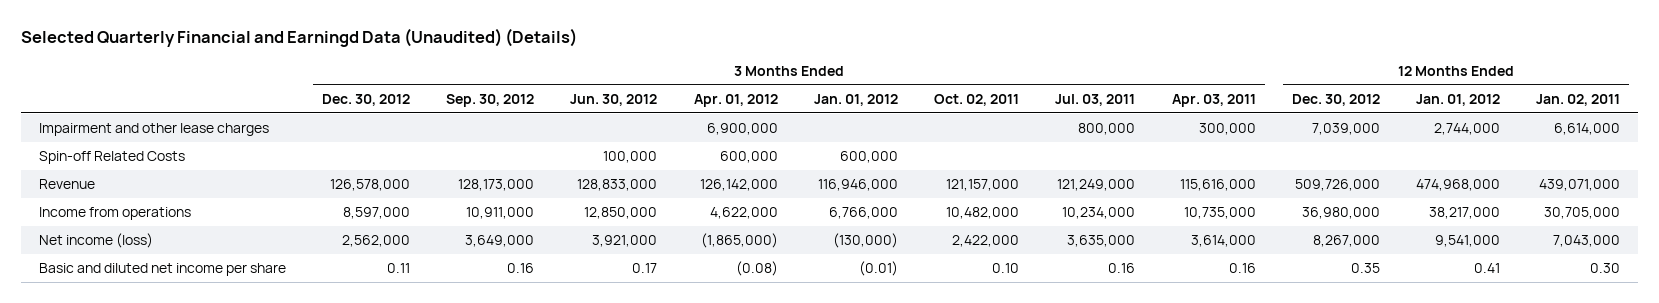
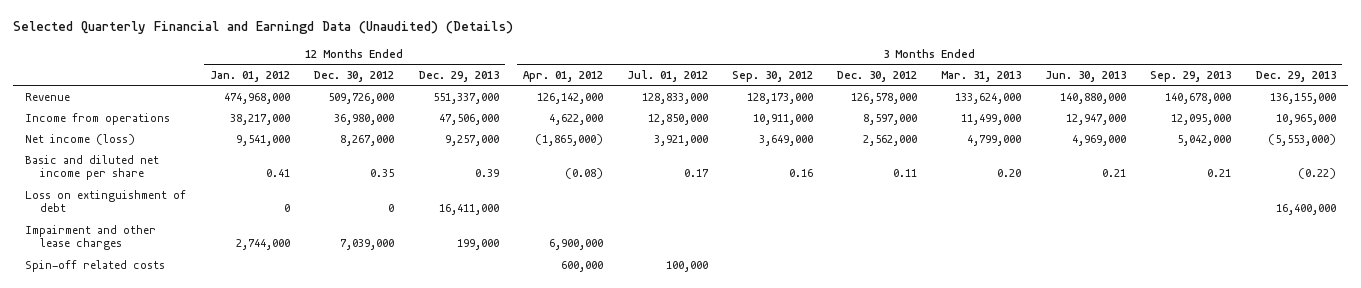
- | 3 Months Ended Dec. 30, 2012 | 3 Months Ended Sep. 30, 2012 | 3 Months Ended Jun. 30, 2012 | 3 Months Ended Apr. 01, 2012 | 3 Months Ended Jan. 01, 2012 | 3 Months Ended Oct. 02, 2011 | 3 Months Ended Jul. 03, 2011 | 3 Months Ended Apr. 03, 2011 | 12 Months Ended Dec. 30, 2012 | 12 Months Ended Jan. 01, 2012 | 12 Months Ended Jan. 02, 2011
+ | 12 Months Ended Jan. 01, 2012 | 12 Months Ended Dec. 30, 2012 | 12 Months Ended Dec. 29, 2013 | 3 Months Ended Apr. 01, 2012 | 3 Months Ended Jul. 01, 2012 | 3 Months Ended Sep. 30, 2012 | 3 Months Ended Dec. 30, 2012 | 3 Months Ended Mar. 31, 2013 | 3 Months Ended Jun. 30, 2013 | 3 Months Ended Sep. 29, 2013 | 3 Months Ended Dec. 29, 2013
- Spin-off Related Costs | | | 100,000 | 600,000 | 600,000 | | | | | |
+ Loss on extinguishment of debt | 0 | 0 | 16,411,000 | | | | | | | | 16,400,000
moved down: Impairment and other lease charges | 2,744,000 | 7,039,000 | 199,000 | 6,900,000 | | | | | | |
+ Spin-off related costs | | | | 600,000 | 100,000 | | | | | |

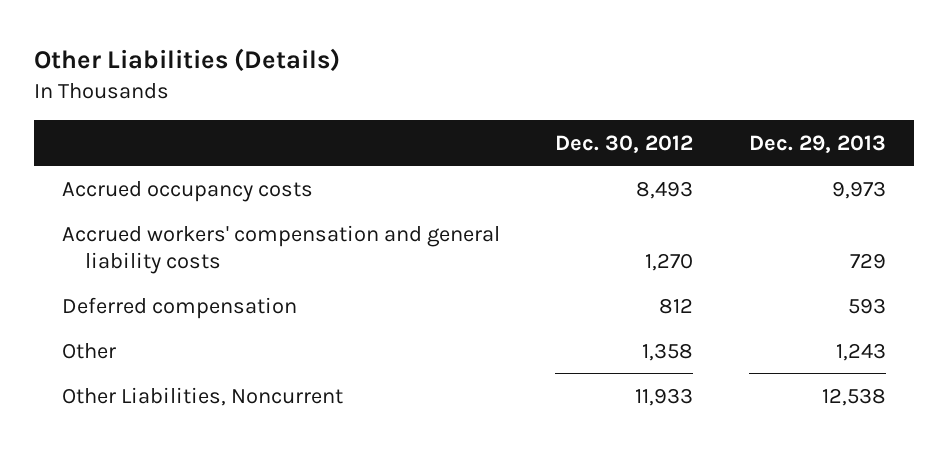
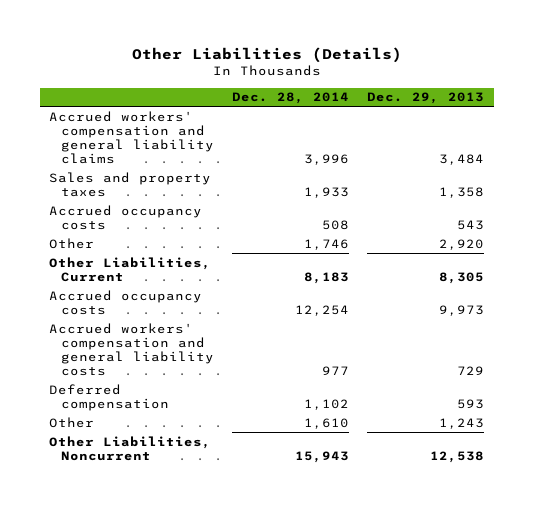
- | Dec. 30, 2012 | Dec. 29, 2013
+ | Dec. 28, 2014 | Dec. 29, 2013
+ Accrued workers' compensation and general liability claims | 3,996 | 3,484
+ Sales and property taxes | 1,933 | 1,358
+ Accrued occupancy costs | 508 | 543
+ Other | 1,746 | 2,920
+ Other Liabilities, Current | 8,183 | 8,305

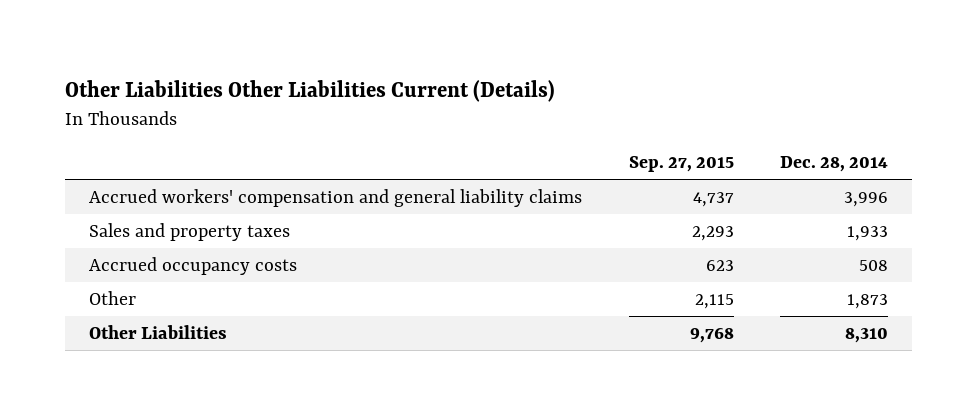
- Other Liabilities (Details)
+ Other Liabilities Other Liabilities Current (Details)
- | Dec. 28, 2014 | Dec. 29, 2013
+ | Sep. 27, 2015 | Dec. 28, 2014
- Other | 1,746 | 2,920
- Other Liabilities, Current | 8,183 | 8,305
- Accrued occupancy costs | 12,254 | 9,973
- Accrued workers' compensation and general liability costs | 977 | 729
- Deferred compensation | 1,102 | 593
- Other | 1,610 | 1,243
- Other Liabilities, Noncurrent | 15,943 | 12,538
+ Other | 2,115 | 1,873
+ Other Liabilities | 9,768 | 8,310

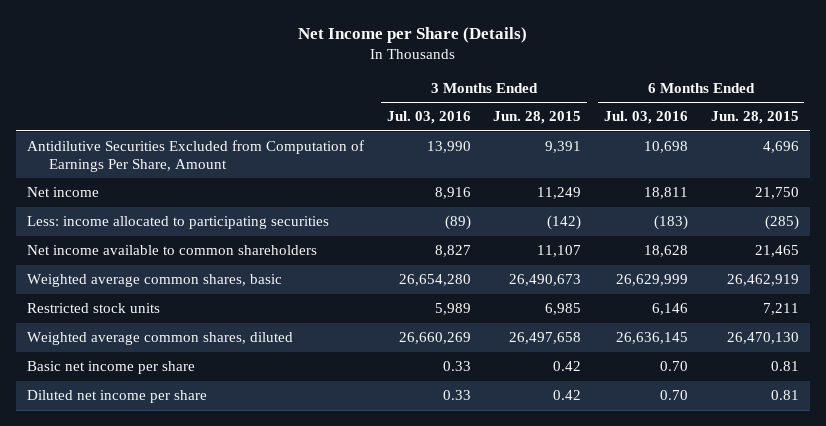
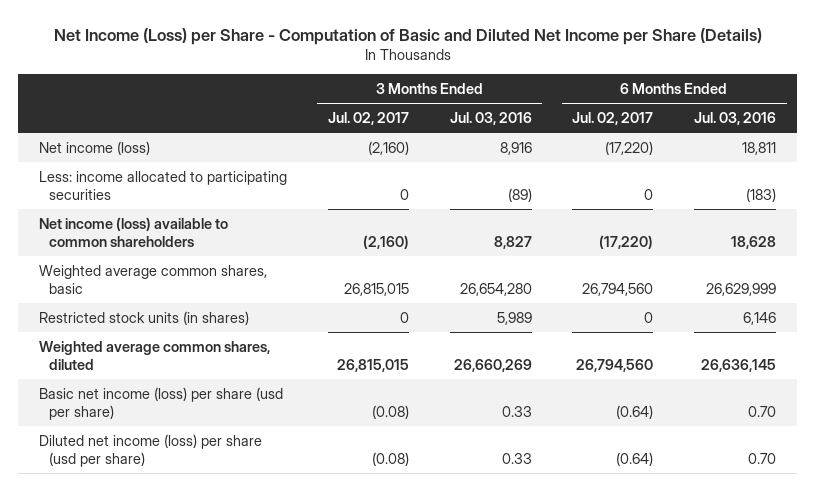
- Net Income per Share (Details)
+ Net Income (Loss) per Share - Computation of Basic and Diluted Net Income per Share (Details)
- | 3 Months Ended Jul. 03, 2016 | 3 Months Ended Jun. 28, 2015 | 6 Months Ended Jul. 03, 2016 | 6 Months Ended Jun. 28, 2015
+ | 3 Months Ended Jul. 02, 2017 | 3 Months Ended Jul. 03, 2016 | 6 Months Ended Jul. 02, 2017 | 6 Months Ended Jul. 03, 2016
- Antidilutive Securities Excluded from Computation of Earnings Per Share, Amount | 13,990 | 9,391 | 10,698 | 4,696
- Net income | 8,916 | 11,249 | 18,811 | 21,750
+ Net income (loss) | (2,160) | 8,916 | (17,220) | 18,811
- Net income available to common shareholders | 8,827 | 11,107 | 18,628 | 21,465
+ Net income (loss) available to common shareholders | (2,160) | 8,827 | (17,220) | 18,628
- Restricted stock units | 5,989 | 6,985 | 6,146 | 7,211
+ Restricted stock units (in shares) | 0 | 5,989 | 0 | 6,146
- Basic net income per share | 0.33 | 0.42 | 0.70 | 0.81
- Diluted net income per share | 0.33 | 0.42 | 0.70 | 0.81
+ Basic net income (loss) per share (usd per share) | (0.08) | 0.33 | (0.64) | 0.70
+ Diluted net income (loss) per share (usd per share) | (0.08) | 0.33 | (0.64) | 0.70

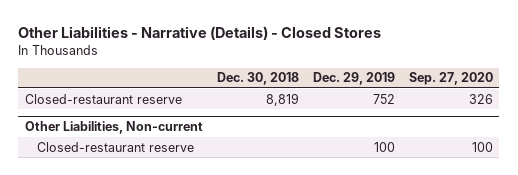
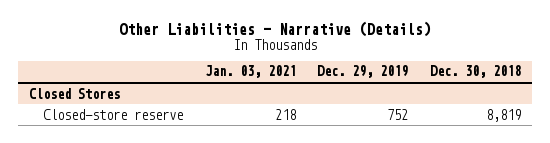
- Other Liabilities - Narrative (Details) - Closed Stores
+ Other Liabilities - Narrative (Details)
- | Dec. 30, 2018 | Dec. 29, 2019 | Sep. 27, 2020
+ | Jan. 03, 2021 | Dec. 29, 2019 | Dec. 30, 2018
- Closed-restaurant reserve | 8,819 | 752 | 326
- Other Liabilities, Non-current
- Closed-restaurant reserve | | 100 | 100
+ Closed Stores
+ Closed-store reserve | 218 | 752 | 8,819

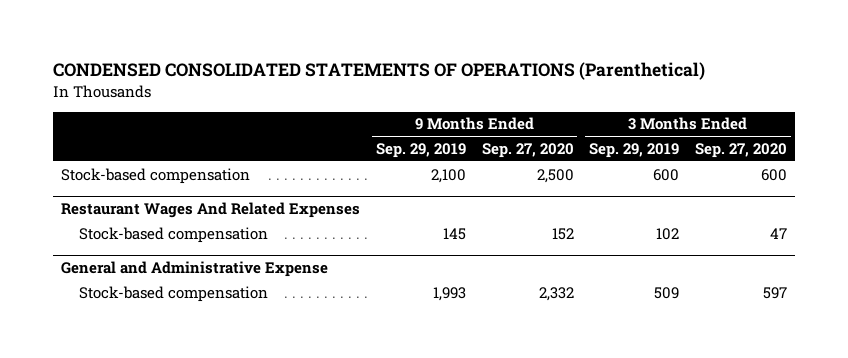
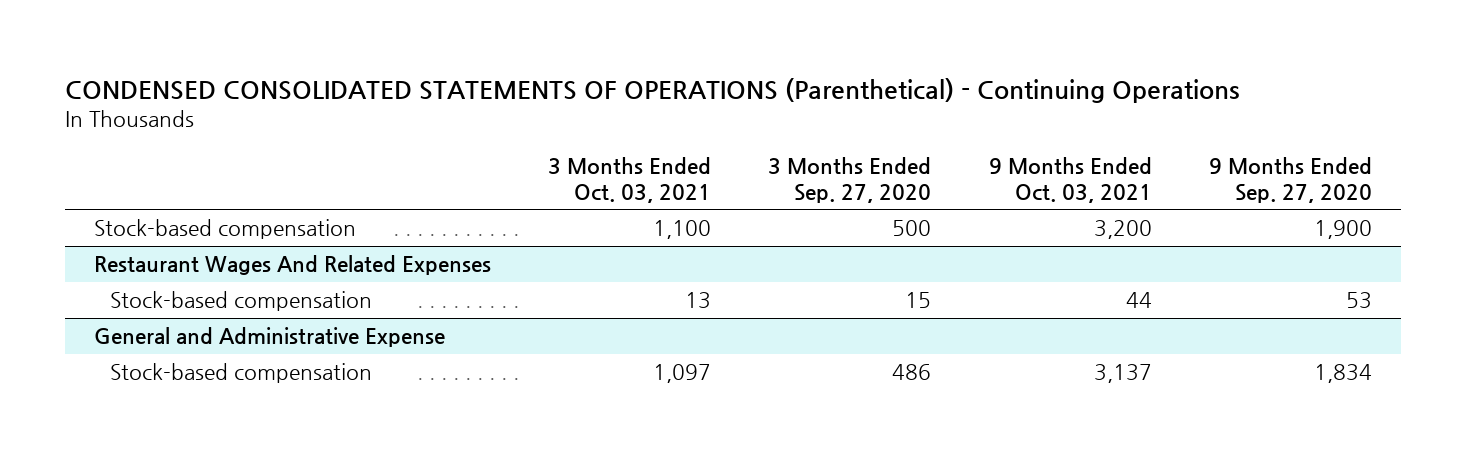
- CONDENSED CONSOLIDATED STATEMENTS OF OPERATIONS (Parenthetical)
+ CONDENSED CONSOLIDATED STATEMENTS OF OPERATIONS (Parenthetical) - Continuing Operations
- | 9 Months Ended Sep. 29, 2019 | 9 Months Ended Sep. 27, 2020 | 3 Months Ended Sep. 29, 2019 | 3 Months Ended Sep. 27, 2020
+ | 3 Months Ended Oct. 03, 2021 | 3 Months Ended Sep. 27, 2020 | 9 Months Ended Oct. 03, 2021 | 9 Months Ended Sep. 27, 2020
- Stock-based compensation | 2,100 | 2,500 | 600 | 600
+ Stock-based compensation | 1,100 | 500 | 3,200 | 1,900
@ Restaurant Wages And Related Expenses
- Stock-based compensation | 145 | 152 | 102 | 47
+ Stock-based compensation | 13 | 15 | 44 | 53
@ General and Administrative Expense
- Stock-based compensation | 1,993 | 2,332 | 509 | 597
+ Stock-based compensation | 1,097 | 486 | 3,137 | 1,834

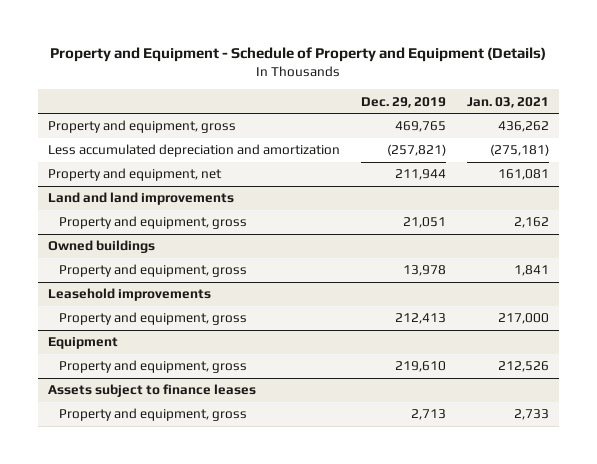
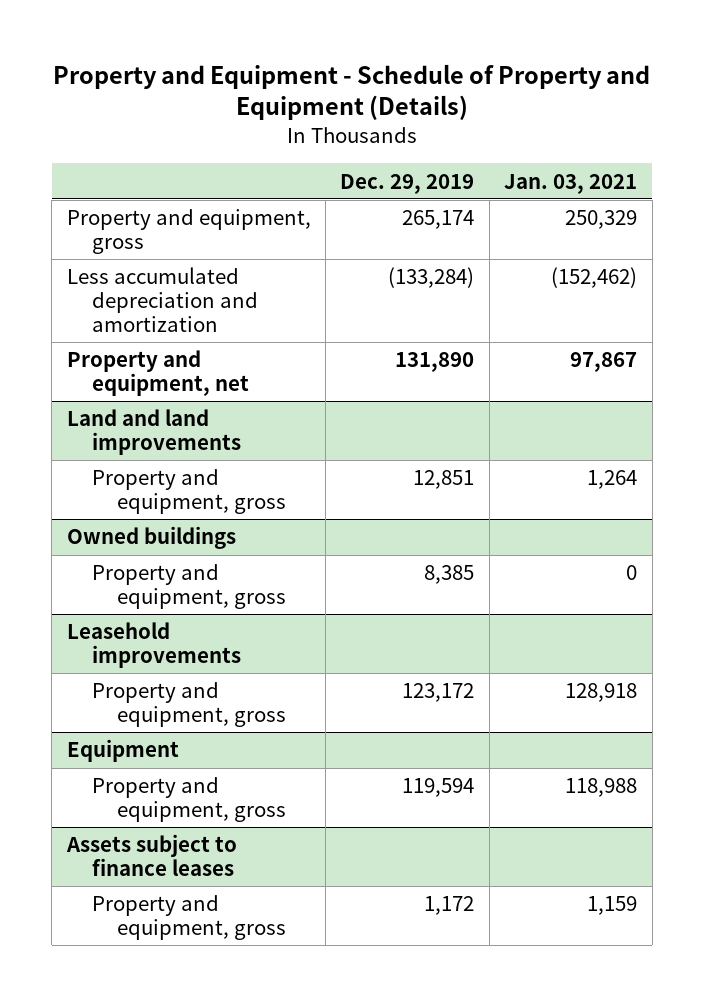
- Property and equipment, gross | 469,765 | 436,262
- Less accumulated depreciation and amortization | (257,821) | (275,181)
- Property and equipment, net | 211,944 | 161,081
+ Property and equipment, gross | 265,174 | 250,329
+ Less accumulated depreciation and amortization | (133,284) | (152,462)
+ Property and equipment, net | 131,890 | 97,867
@ Land and land improvements
- Property and equipment, gross | 21,051 | 2,162
+ Property and equipment, gross | 12,851 | 1,264
@ Owned buildings
- Property and equipment, gross | 13,978 | 1,841
+ Property and equipment, gross | 8,385 | 0
@ Leasehold improvements
- Property and equipment, gross | 212,413 | 217,000
+ Property and equipment, gross | 123,172 | 128,918
@ Equipment
- Property and equipment, gross | 219,610 | 212,526
+ Property and equipment, gross | 119,594 | 118,988
@ Assets subject to finance leases
- Property and equipment, gross | 2,713 | 2,733
+ Property and equipment, gross | 1,172 | 1,159

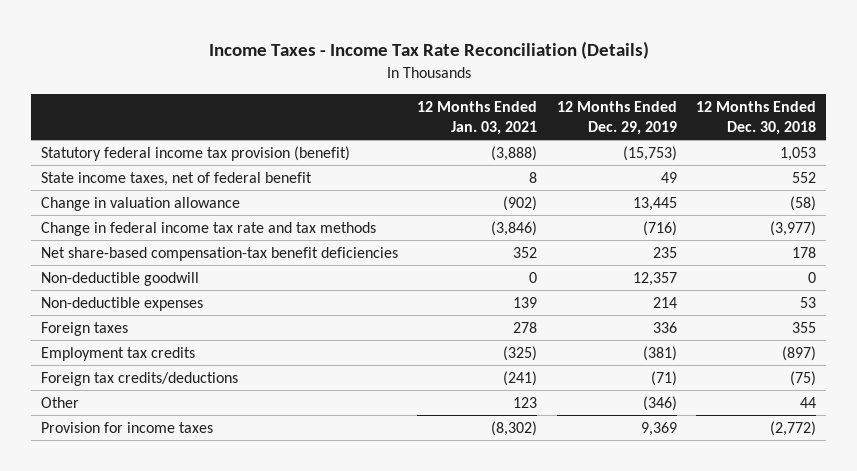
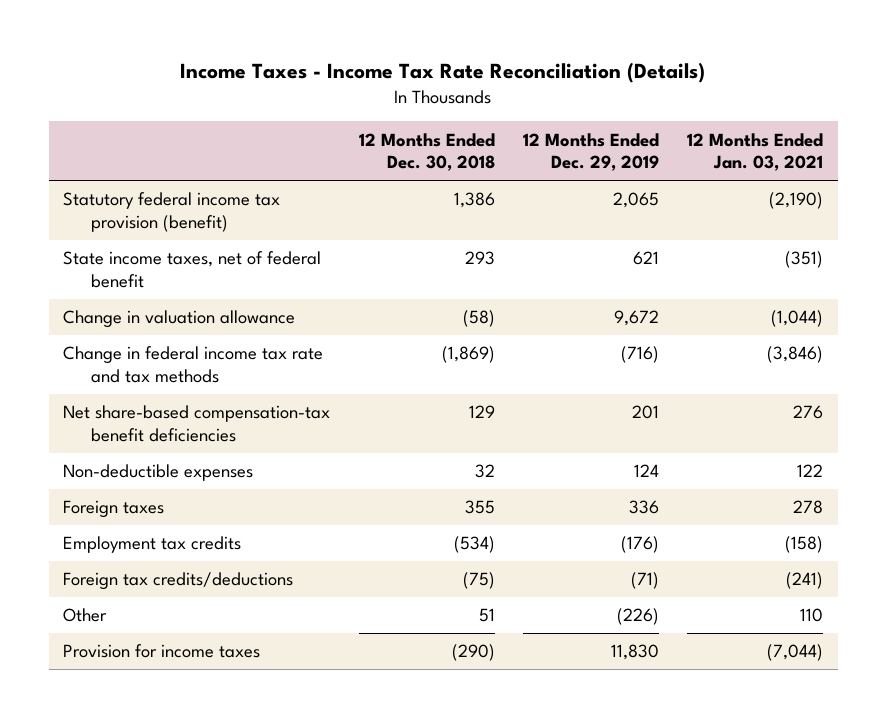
- | 12 Months Ended Jan. 03, 2021 | 12 Months Ended Dec. 29, 2019 | 12 Months Ended Dec. 30, 2018
+ | 12 Months Ended Dec. 30, 2018 | 12 Months Ended Dec. 29, 2019 | 12 Months Ended Jan. 03, 2021
- Statutory federal income tax provision (benefit) | (3,888) | (15,753) | 1,053
- State income taxes, net of federal benefit | 8 | 49 | 552
- Change in valuation allowance | (902) | 13,445 | (58)
- Change in federal income tax rate and tax methods | (3,846) | (716) | (3,977)
- Net share-based compensation-tax benefit deficiencies | 352 | 235 | 178
- Non-deductible goodwill | 0 | 12,357 | 0
- Non-deductible expenses | 139 | 214 | 53
+ Statutory federal income tax provision (benefit) | 1,386 | 2,065 | (2,190)
+ State income taxes, net of federal benefit | 293 | 621 | (351)
+ Change in valuation allowance | (58) | 9,672 | (1,044)
+ Change in federal income tax rate and tax methods | (1,869) | (716) | (3,846)
+ Net share-based compensation-tax benefit deficiencies | 129 | 201 | 276
+ Non-deductible expenses | 32 | 124 | 122
- Employment tax credits | (325) | (381) | (897)
+ Employment tax credits | (534) | (176) | (158)
- Other | 123 | (346) | 44
- Provision for income taxes | (8,302) | 9,369 | (2,772)
+ Other | 51 | (226) | 110
+ Provision for income taxes | (290) | 11,830 | (7,044)

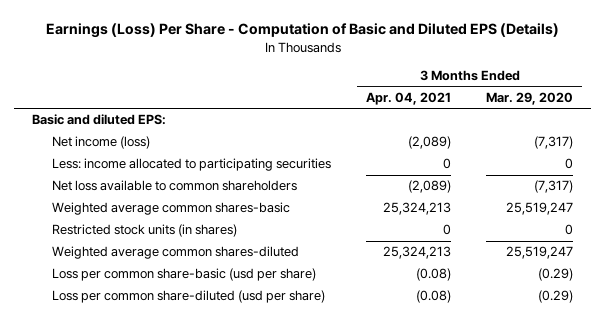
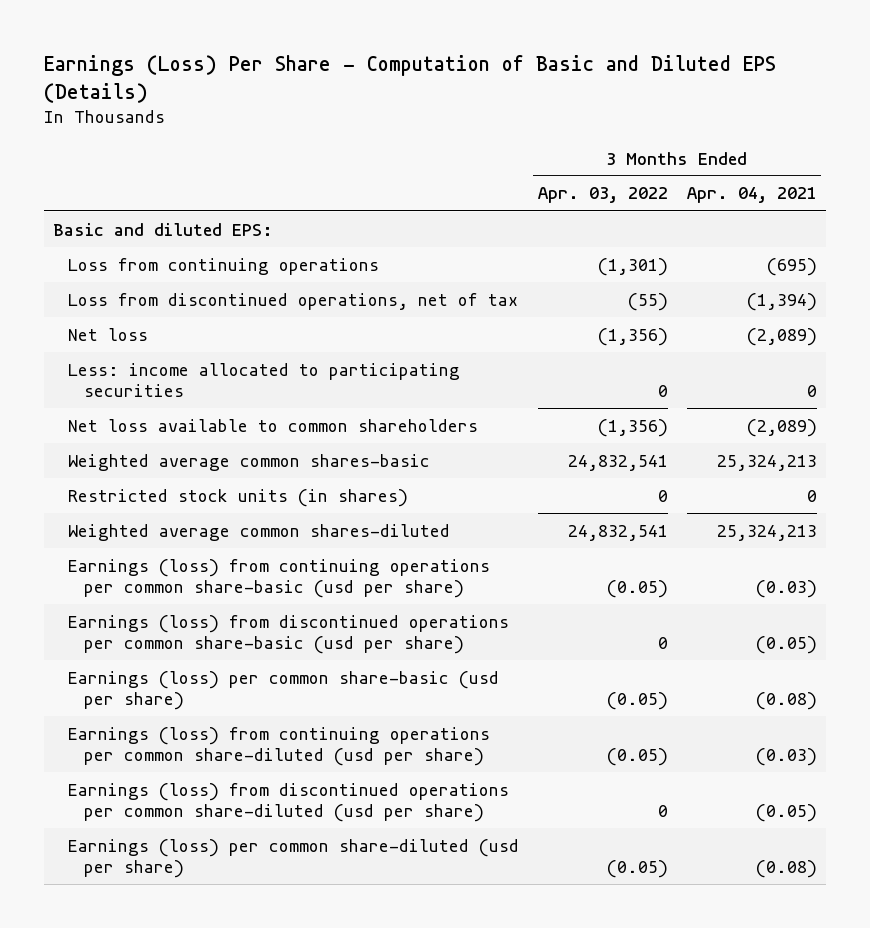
- | 3 Months Ended Apr. 04, 2021 | 3 Months Ended Mar. 29, 2020
+ | 3 Months Ended Apr. 03, 2022 | 3 Months Ended Apr. 04, 2021
- Net income (loss) | (2,089) | (7,317)
+ Loss from continuing operations | (1,301) | (695)
+ Loss from discontinued operations, net of tax | (55) | (1,394)
+ Net loss | (1,356) | (2,089)
- Loss per common share-basic (usd per share) | (0.08) | (0.29)
- Loss per common share-diluted (usd per share) | (0.08) | (0.29)
+ Earnings (loss) from continuing operations per common share-basic (usd per share) | (0.05) | (0.03)
+ Earnings (loss) from discontinued operations per common share-basic (usd per share) | 0 | (0.05)
+ Earnings (loss) per common share-basic (usd per share) | (0.05) | (0.08)
+ Earnings (loss) from continuing operations per common share-diluted (usd per share) | (0.05) | (0.03)
+ Earnings (loss) from discontinued operations per common share-diluted (usd per share) | 0 | (0.05)
+ Earnings (loss) per common share-diluted (usd per share) | (0.05) | (0.08)

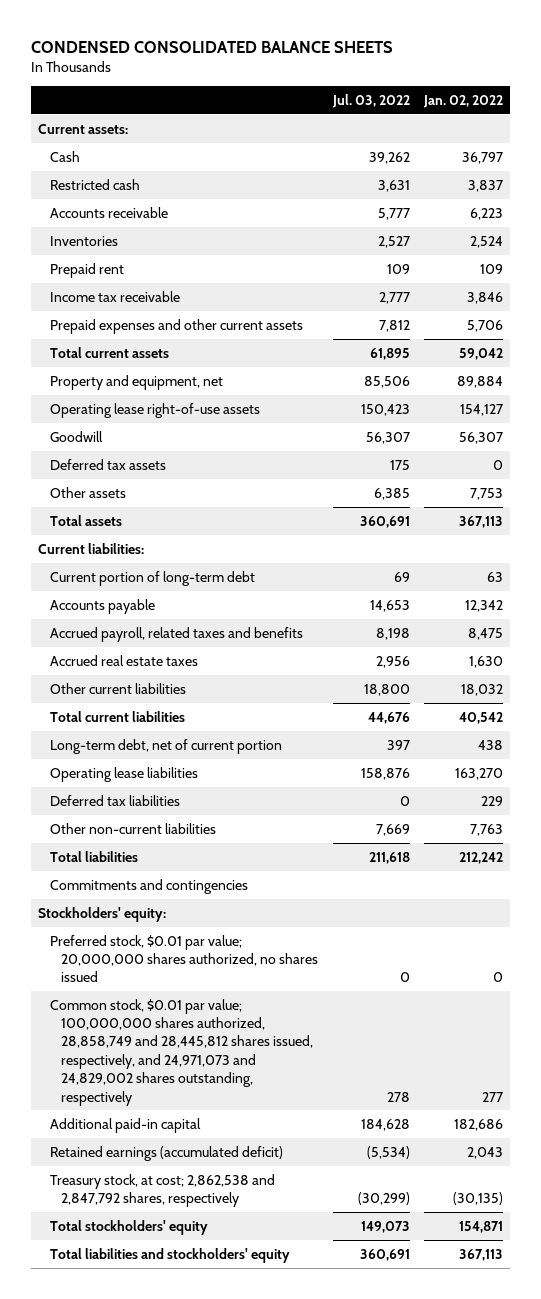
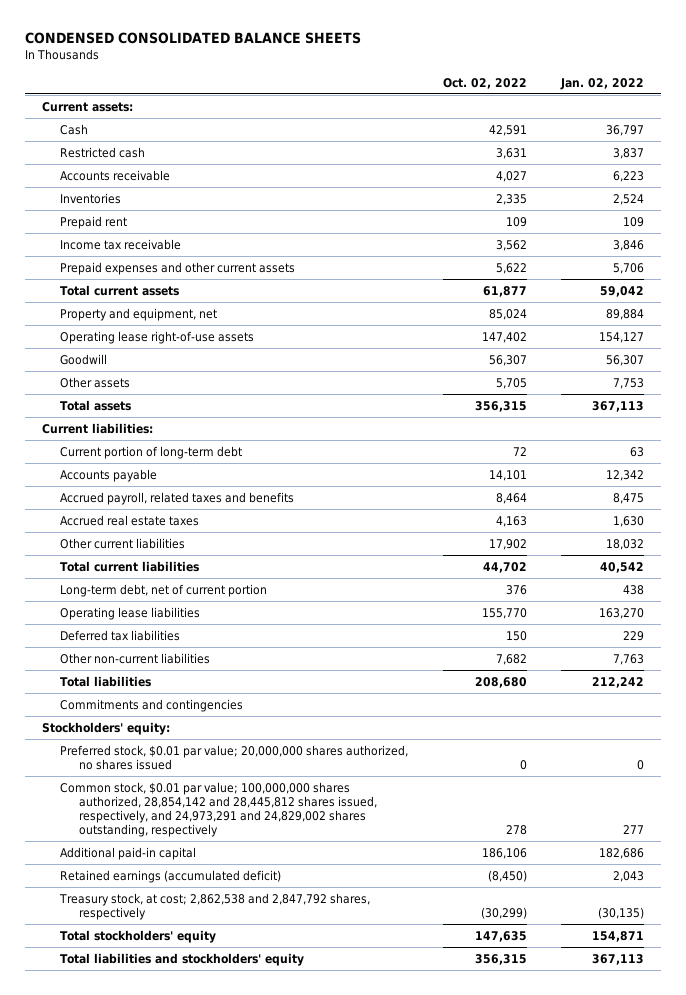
- | Jul. 03, 2022 | Jan. 02, 2022
+ | Oct. 02, 2022 | Jan. 02, 2022
- Deferred tax assets | 175 | 0
- Common stock, $0.01 par value; 100,000,000 shares authorized, 28,858,749 and 28,445,812 shares issued, respectively, and 24,971,073 and 24,829,002 shares outstanding, respectively | 278 | 277
+ Common stock, $0.01 par value; 100,000,000 shares authorized, 28,854,142 and 28,445,812 shares issued, respectively, and 24,973,291 and 24,829,002 shares outstanding, respectively | 278 | 277

